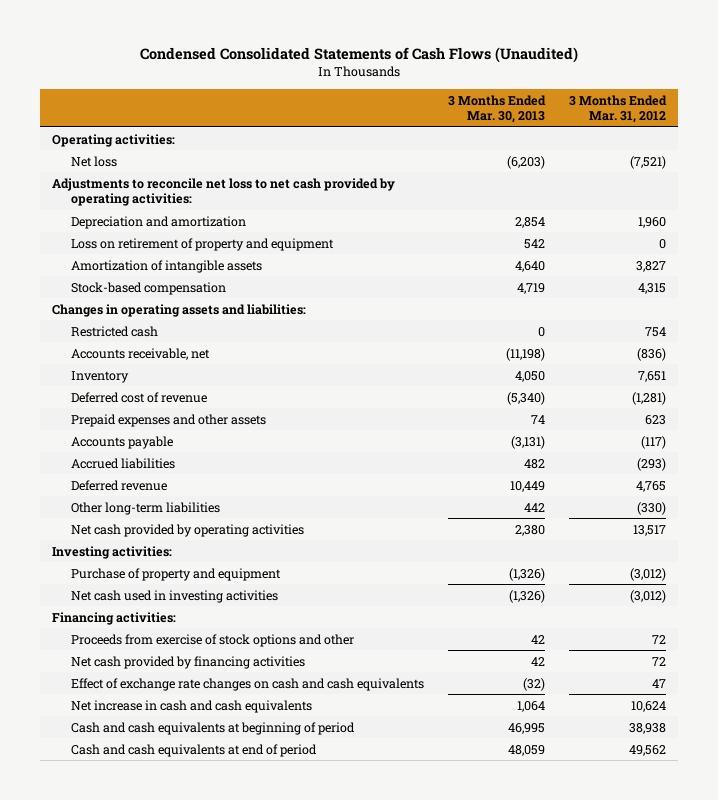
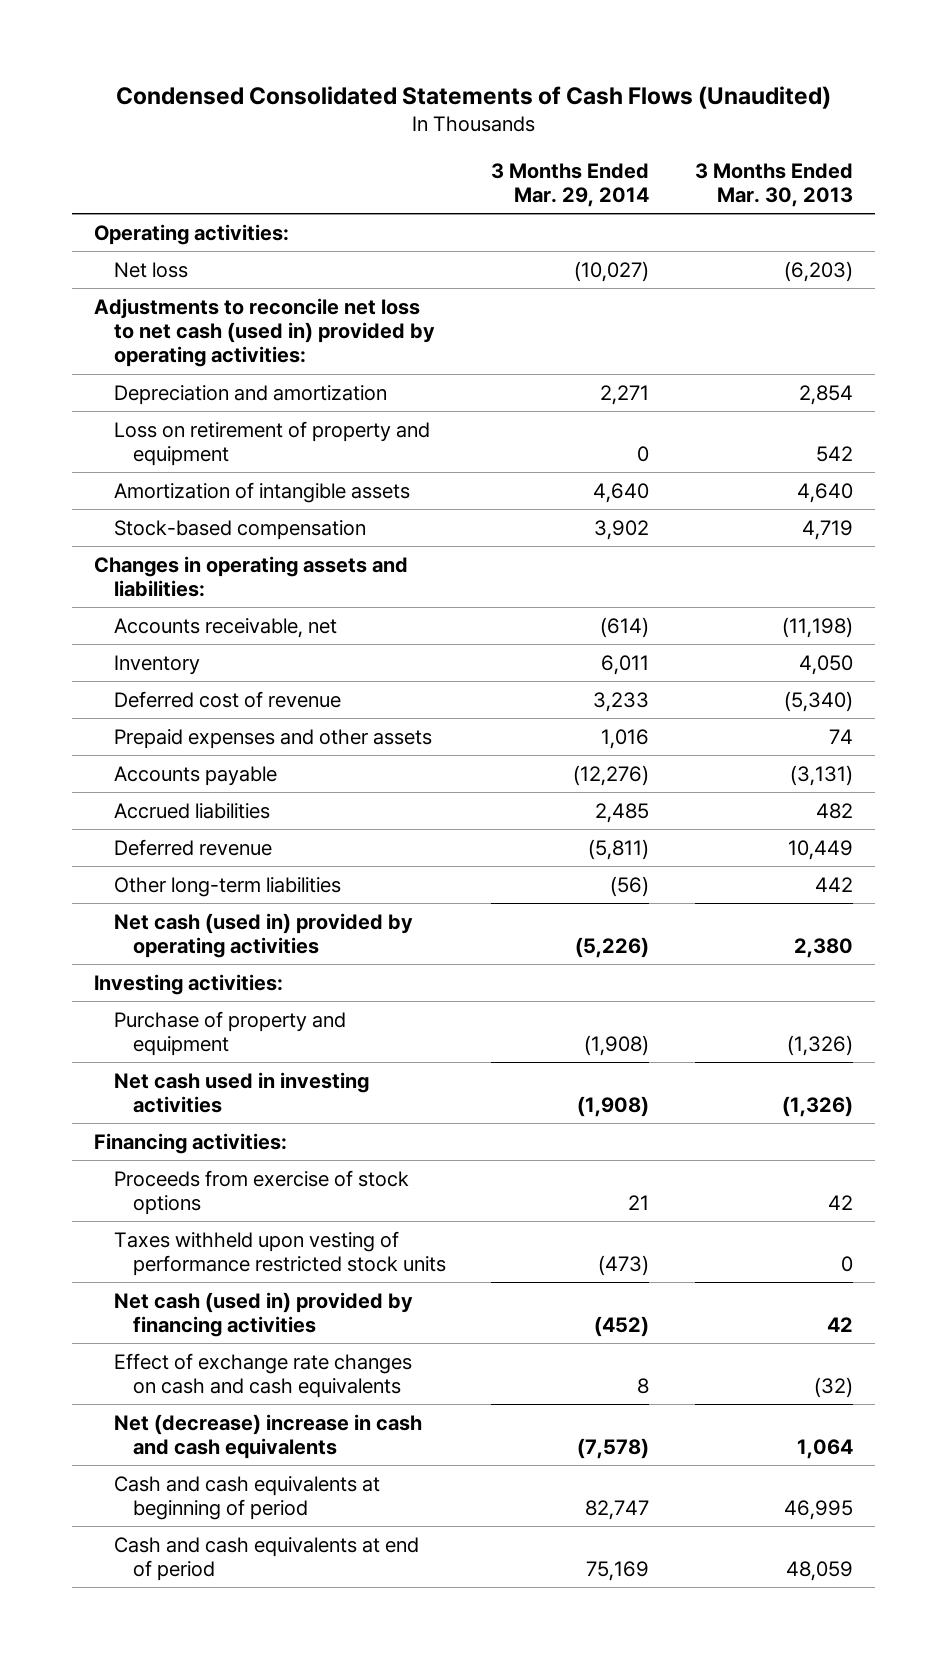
- | 3 Months Ended Mar. 30, 2013 | 3 Months Ended Mar. 31, 2012
+ | 3 Months Ended Mar. 29, 2014 | 3 Months Ended Mar. 30, 2013
- Adjustments to reconcile net loss to net cash provided by operating activities:
+ Adjustments to reconcile net loss to net cash (used in) provided by operating activities:
- Restricted cash | 0 | 754
- Net cash provided by operating activities | 2,380 | 13,517
+ Net cash (used in) provided by operating activities | (5,226) | 2,380
- Proceeds from exercise of stock options and other | 42 | 72
- Net cash provided by financing activities | 42 | 72
+ Proceeds from exercise of stock options | 21 | 42
+ Taxes withheld upon vesting of performance restricted stock units | (473) | 0
+ Net cash (used in) provided by financing activities | (452) | 42
- Net increase in cash and cash equivalents | 1,064 | 10,624
+ Net (decrease) increase in cash and cash equivalents | (7,578) | 1,064

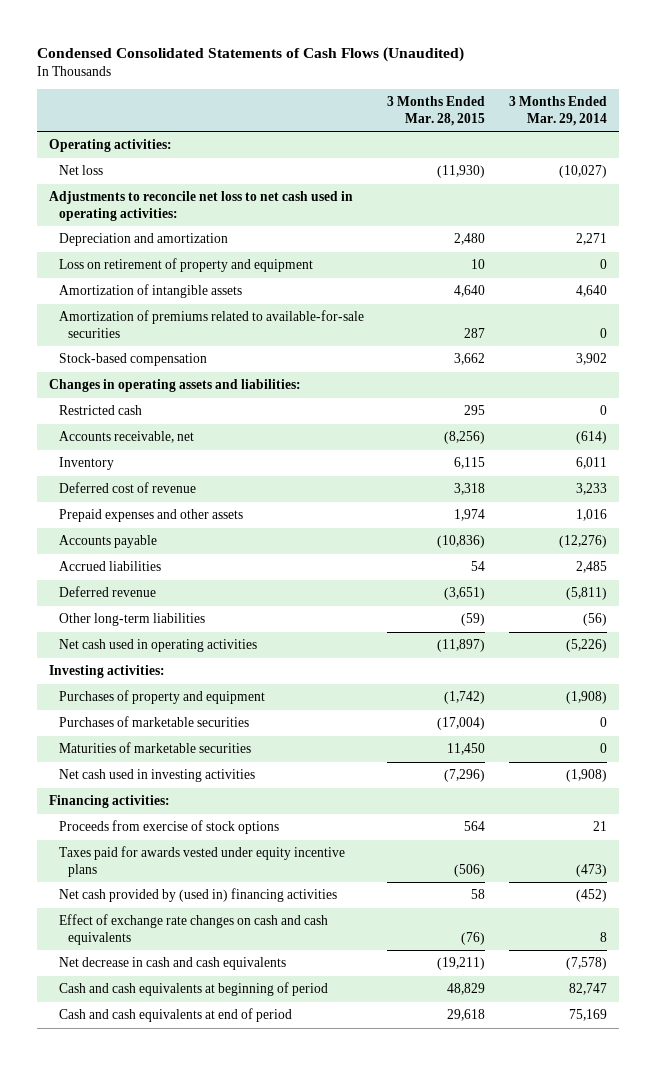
- | 3 Months Ended Mar. 29, 2014 | 3 Months Ended Mar. 30, 2013
+ | 3 Months Ended Mar. 28, 2015 | 3 Months Ended Mar. 29, 2014
- Adjustments to reconcile net loss to net cash (used in) provided by operating activities:
+ Adjustments to reconcile net loss to net cash used in operating activities:
+ Amortization of premiums related to available-for-sale securities | 287 | 0
+ Restricted cash | 295 | 0
- Net cash (used in) provided by operating activities | (5,226) | 2,380
+ Net cash used in operating activities | (11,897) | (5,226)
- Purchase of property and equipment | (1,908) | (1,326)
+ Purchases of property and equipment | (1,742) | (1,908)
+ Purchases of marketable securities | (17,004) | 0
+ Maturities of marketable securities | 11,450 | 0
- Taxes withheld upon vesting of performance restricted stock units | (473) | 0
- Net cash (used in) provided by financing activities | (452) | 42
+ Taxes paid for awards vested under equity incentive plans | (506) | (473)
+ Net cash provided by (used in) financing activities | 58 | (452)
- Net (decrease) increase in cash and cash equivalents | (7,578) | 1,064
+ Net decrease in cash and cash equivalents | (19,211) | (7,578)

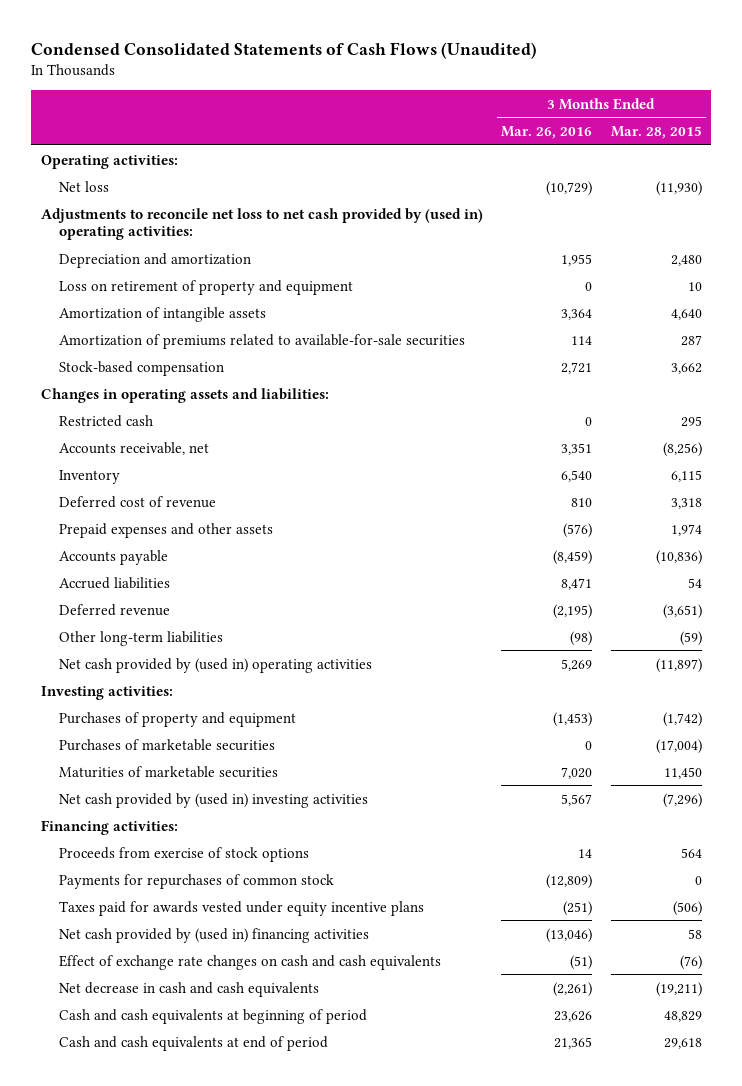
- | 3 Months Ended Mar. 28, 2015 | 3 Months Ended Mar. 29, 2014
+ | 3 Months Ended Mar. 26, 2016 | 3 Months Ended Mar. 28, 2015
- Adjustments to reconcile net loss to net cash used in operating activities:
+ Adjustments to reconcile net loss to net cash provided by (used in) operating activities:
- Net cash used in operating activities | (11,897) | (5,226)
+ Net cash provided by (used in) operating activities | 5,269 | (11,897)
- Net cash used in investing activities | (7,296) | (1,908)
+ Net cash provided by (used in) investing activities | 5,567 | (7,296)
+ Payments for repurchases of common stock | (12,809) | 0

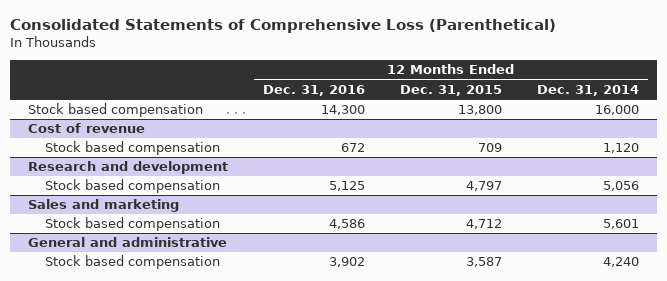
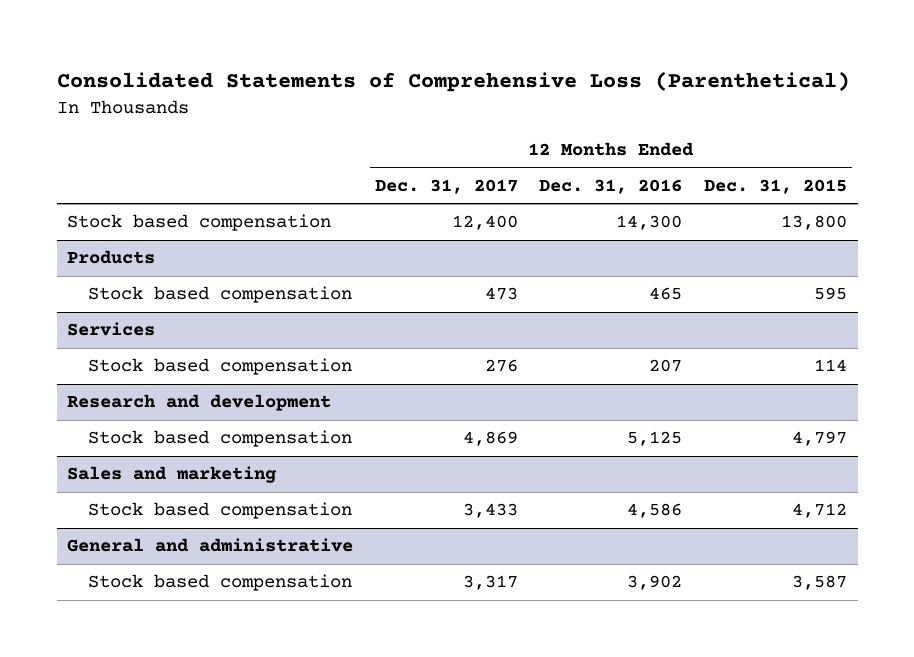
- | 12 Months Ended Dec. 31, 2016 | 12 Months Ended Dec. 31, 2015 | 12 Months Ended Dec. 31, 2014
+ | 12 Months Ended Dec. 31, 2017 | 12 Months Ended Dec. 31, 2016 | 12 Months Ended Dec. 31, 2015
- Cost of revenue
- Stock based compensation | 672 | 709 | 1,120
+ Products
+ Stock based compensation | 473 | 465 | 595
+ Services
+ Stock based compensation | 276 | 207 | 114

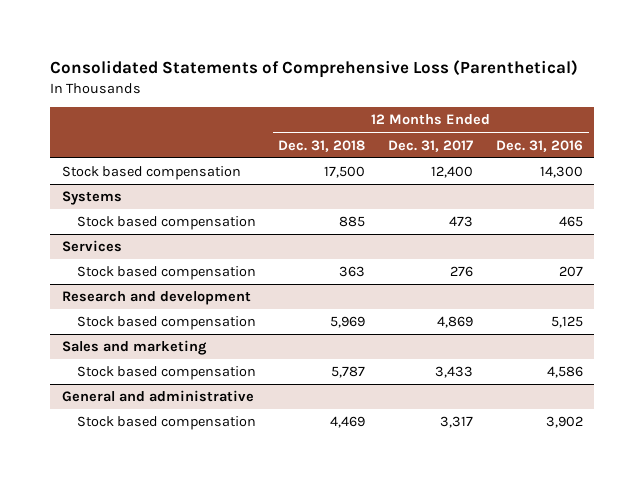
- | 12 Months Ended Dec. 31, 2017 | 12 Months Ended Dec. 31, 2016 | 12 Months Ended Dec. 31, 2015
+ | 12 Months Ended Dec. 31, 2018 | 12 Months Ended Dec. 31, 2017 | 12 Months Ended Dec. 31, 2016
- Products
+ Systems

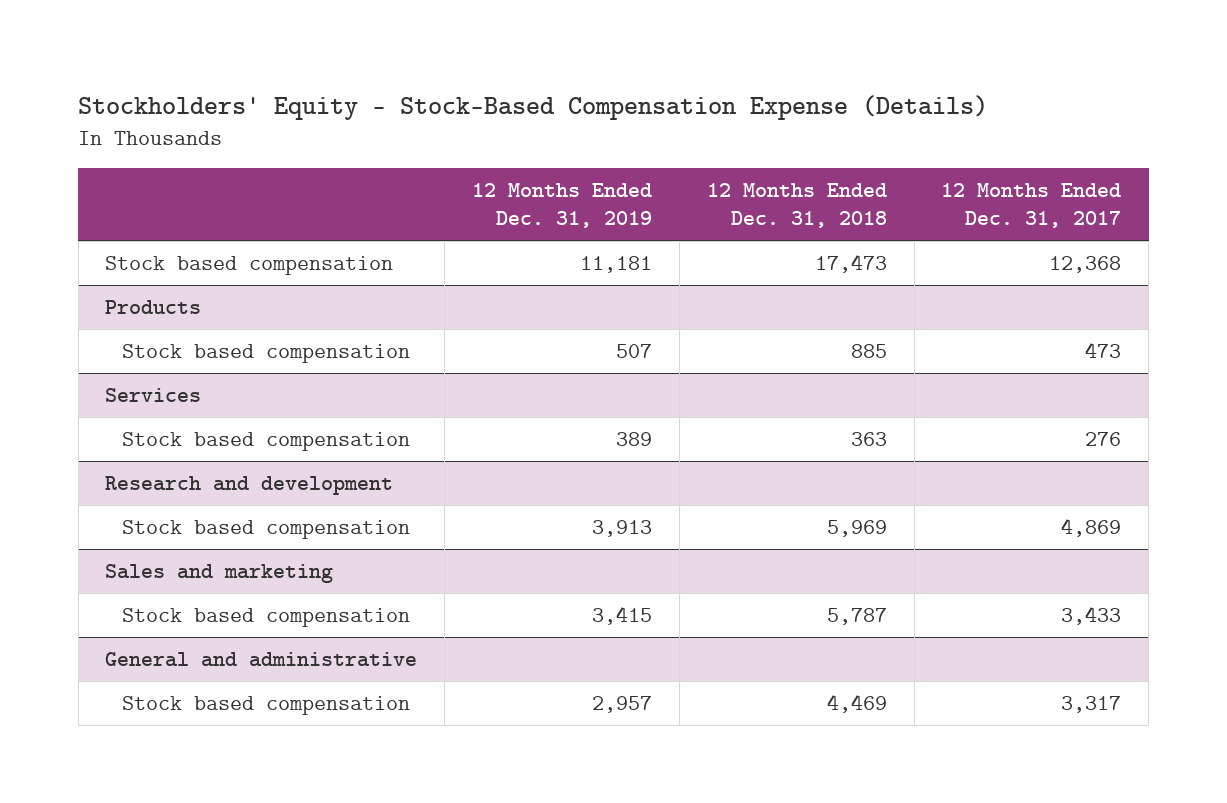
- Consolidated Statements of Comprehensive Loss (Parenthetical)
+ Stockholders' Equity - Stock-Based Compensation Expense (Details)
- | 12 Months Ended Dec. 31, 2018 | 12 Months Ended Dec. 31, 2017 | 12 Months Ended Dec. 31, 2016
+ | 12 Months Ended Dec. 31, 2019 | 12 Months Ended Dec. 31, 2018 | 12 Months Ended Dec. 31, 2017
- Stock based compensation | 17,500 | 12,400 | 14,300
- Systems
+ Stock based compensation | 11,181 | 17,473 | 12,368
+ Products

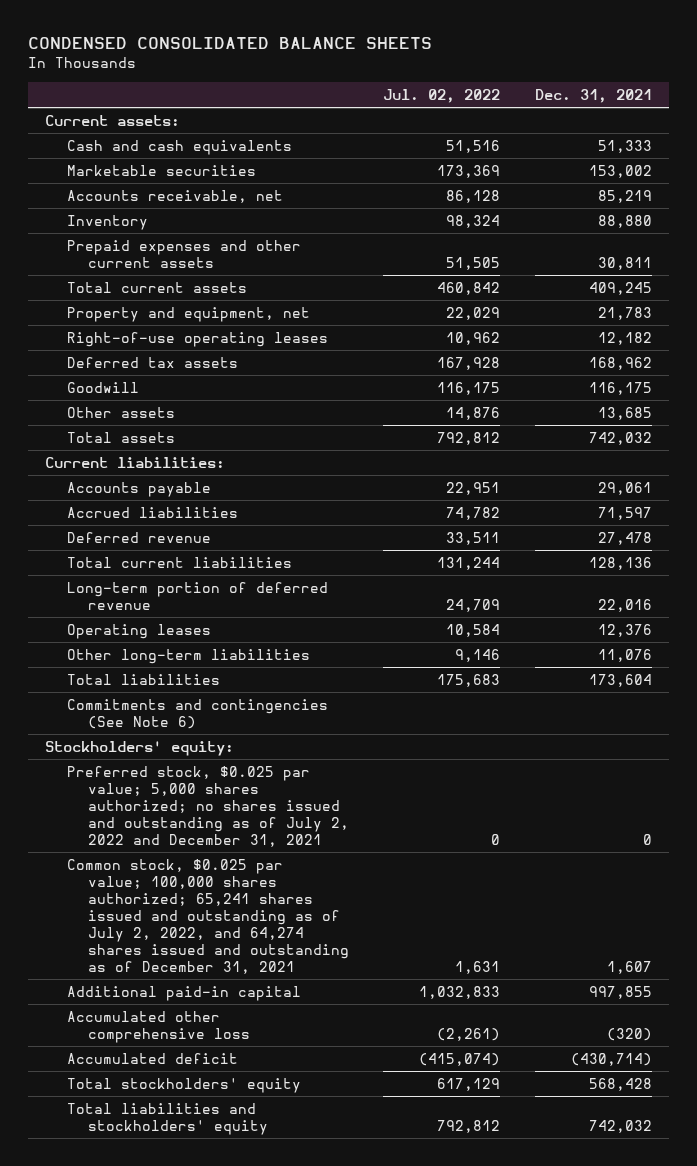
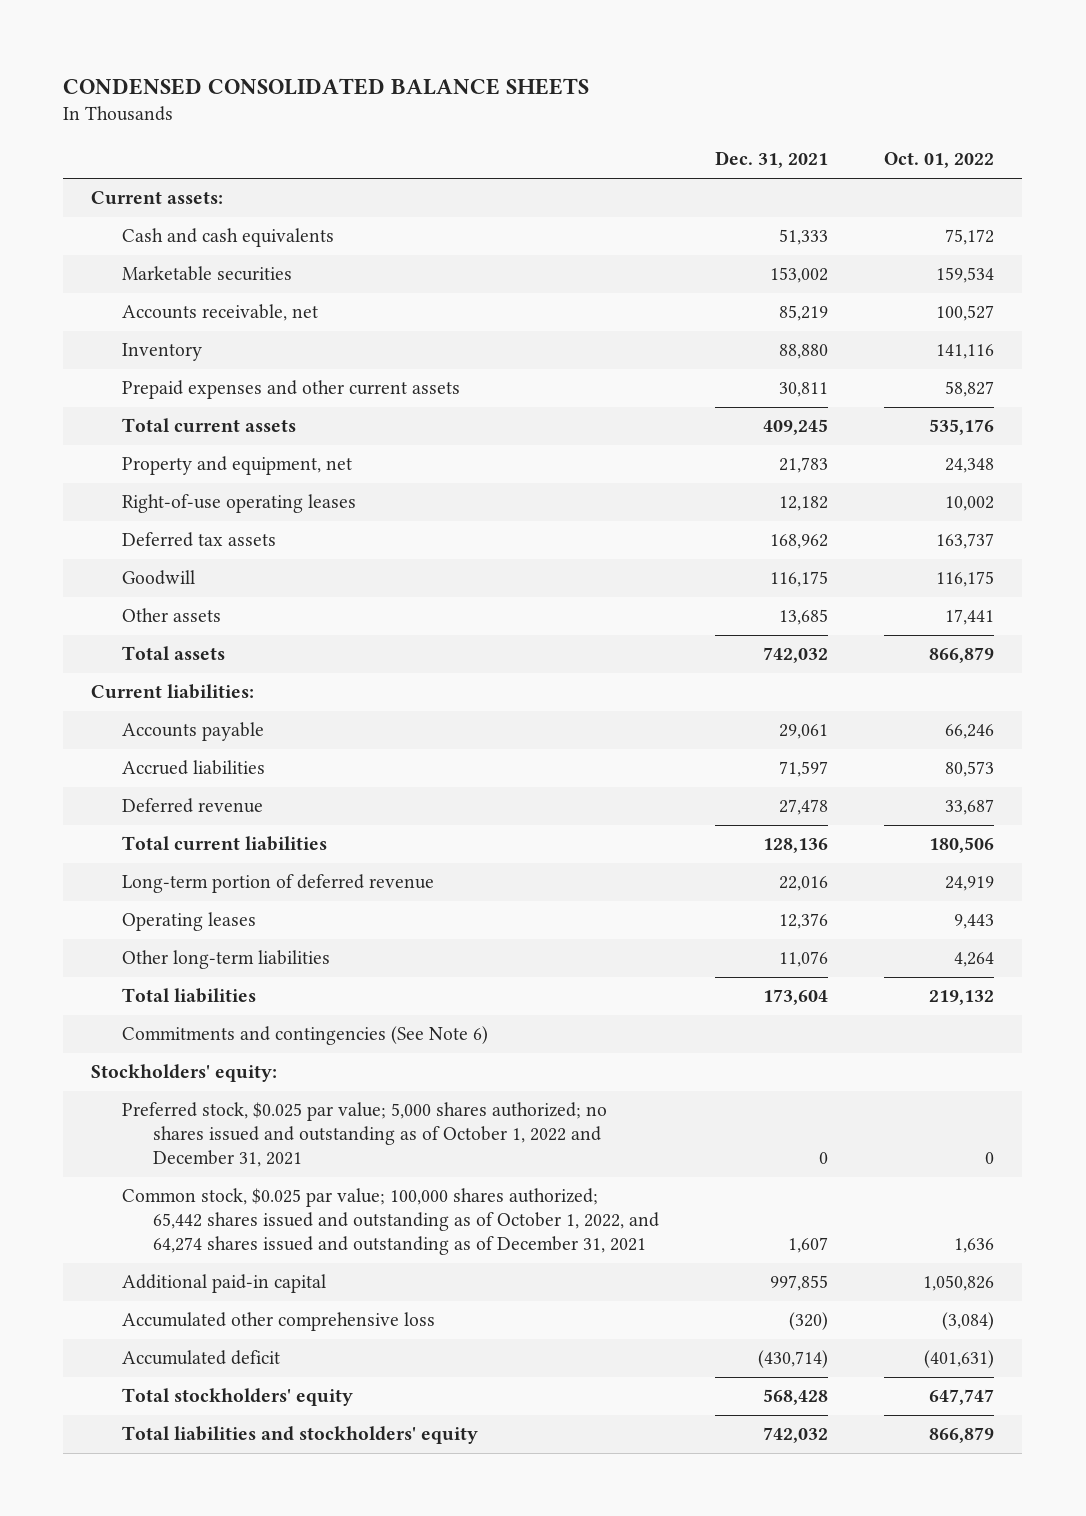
- | Jul. 02, 2022 | Dec. 31, 2021
+ | Dec. 31, 2021 | Oct. 01, 2022
- Preferred stock, $0.025 par value; 5,000 shares authorized; no shares issued and outstanding as of July 2, 2022 and December 31, 2021 | 0 | 0
- Common stock, $0.025 par value; 100,000 shares authorized; 65,241 shares issued and outstanding as of July 2, 2022, and 64,274 shares issued and outstanding as of December 31, 2021 | 1,631 | 1,607
+ Preferred stock, $0.025 par value; 5,000 shares authorized; no shares issued and outstanding as of October 1, 2022 and December 31, 2021 | 0 | 0
+ Common stock, $0.025 par value; 100,000 shares authorized; 65,442 shares issued and outstanding as of October 1, 2022, and 64,274 shares issued and outstanding as of December 31, 2021 | 1,607 | 1,636

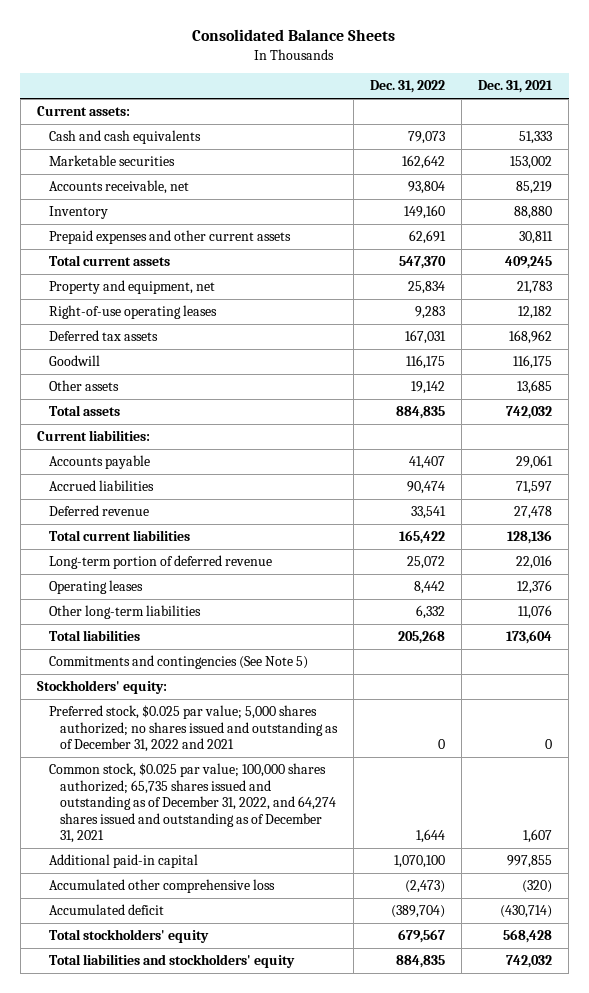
- CONDENSED CONSOLIDATED BALANCE SHEETS
+ Consolidated Balance Sheets
- | Dec. 31, 2021 | Oct. 01, 2022
+ | Dec. 31, 2022 | Dec. 31, 2021
- Commitments and contingencies (See Note 6)
+ Commitments and contingencies (See Note 5)
- Preferred stock, $0.025 par value; 5,000 shares authorized; no shares issued and outstanding as of October 1, 2022 and December 31, 2021 | 0 | 0
- Common stock, $0.025 par value; 100,000 shares authorized; 65,442 shares issued and outstanding as of October 1, 2022, and 64,274 shares issued and outstanding as of December 31, 2021 | 1,607 | 1,636
+ Preferred stock, $0.025 par value; 5,000 shares authorized; no shares issued and outstanding as of December 31, 2022 and 2021 | 0 | 0
+ Common stock, $0.025 par value; 100,000 shares authorized; 65,735 shares issued and outstanding as of December 31, 2022, and 64,274 shares issued and outstanding as of December 31, 2021 | 1,644 | 1,607

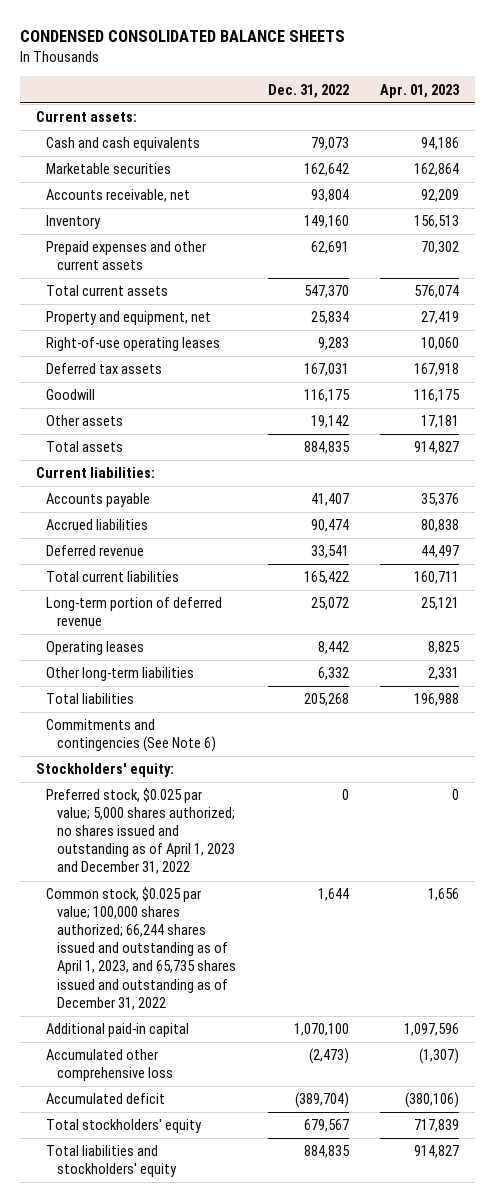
- Consolidated Balance Sheets
+ CONDENSED CONSOLIDATED BALANCE SHEETS
- | Dec. 31, 2022 | Dec. 31, 2021
+ | Dec. 31, 2022 | Apr. 01, 2023
- Commitments and contingencies (See Note 5)
+ Commitments and contingencies (See Note 6)
- Preferred stock, $0.025 par value; 5,000 shares authorized; no shares issued and outstanding as of December 31, 2022 and 2021 | 0 | 0
- Common stock, $0.025 par value; 100,000 shares authorized; 65,735 shares issued and outstanding as of December 31, 2022, and 64,274 shares issued and outstanding as of December 31, 2021 | 1,644 | 1,607
+ Preferred stock, $0.025 par value; 5,000 shares authorized; no shares issued and outstanding as of April 1, 2023 and December 31, 2022 | 0 | 0
+ Common stock, $0.025 par value; 100,000 shares authorized; 66,244 shares issued and outstanding as of April 1, 2023, and 65,735 shares issued and outstanding as of December 31, 2022 | 1,644 | 1,656

